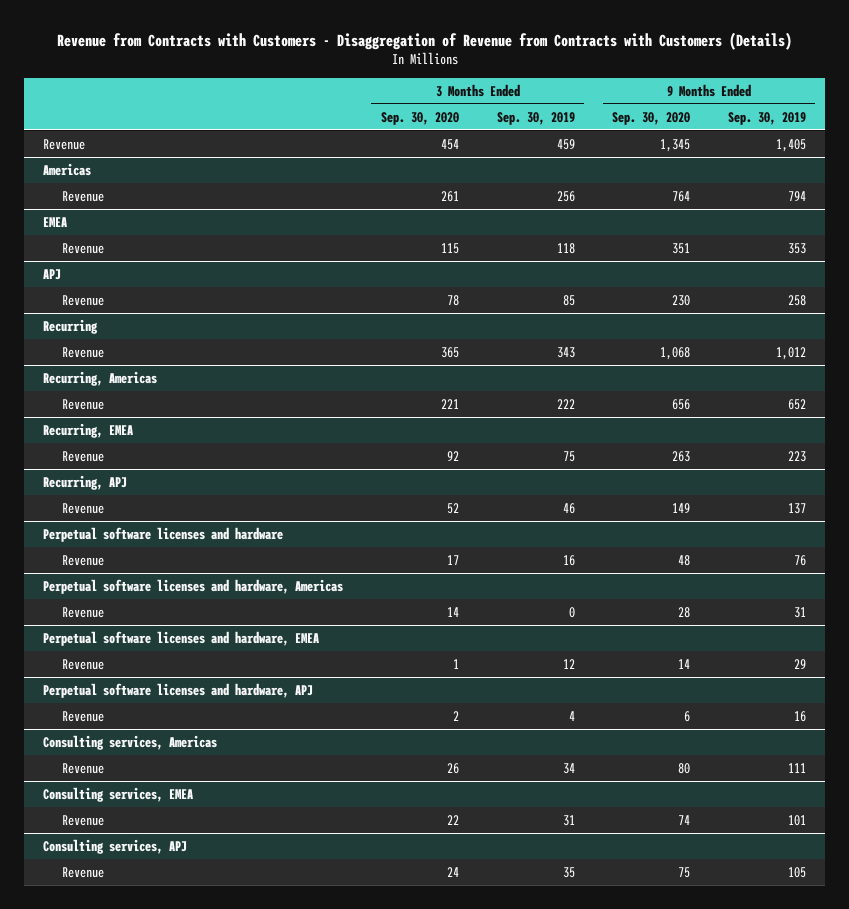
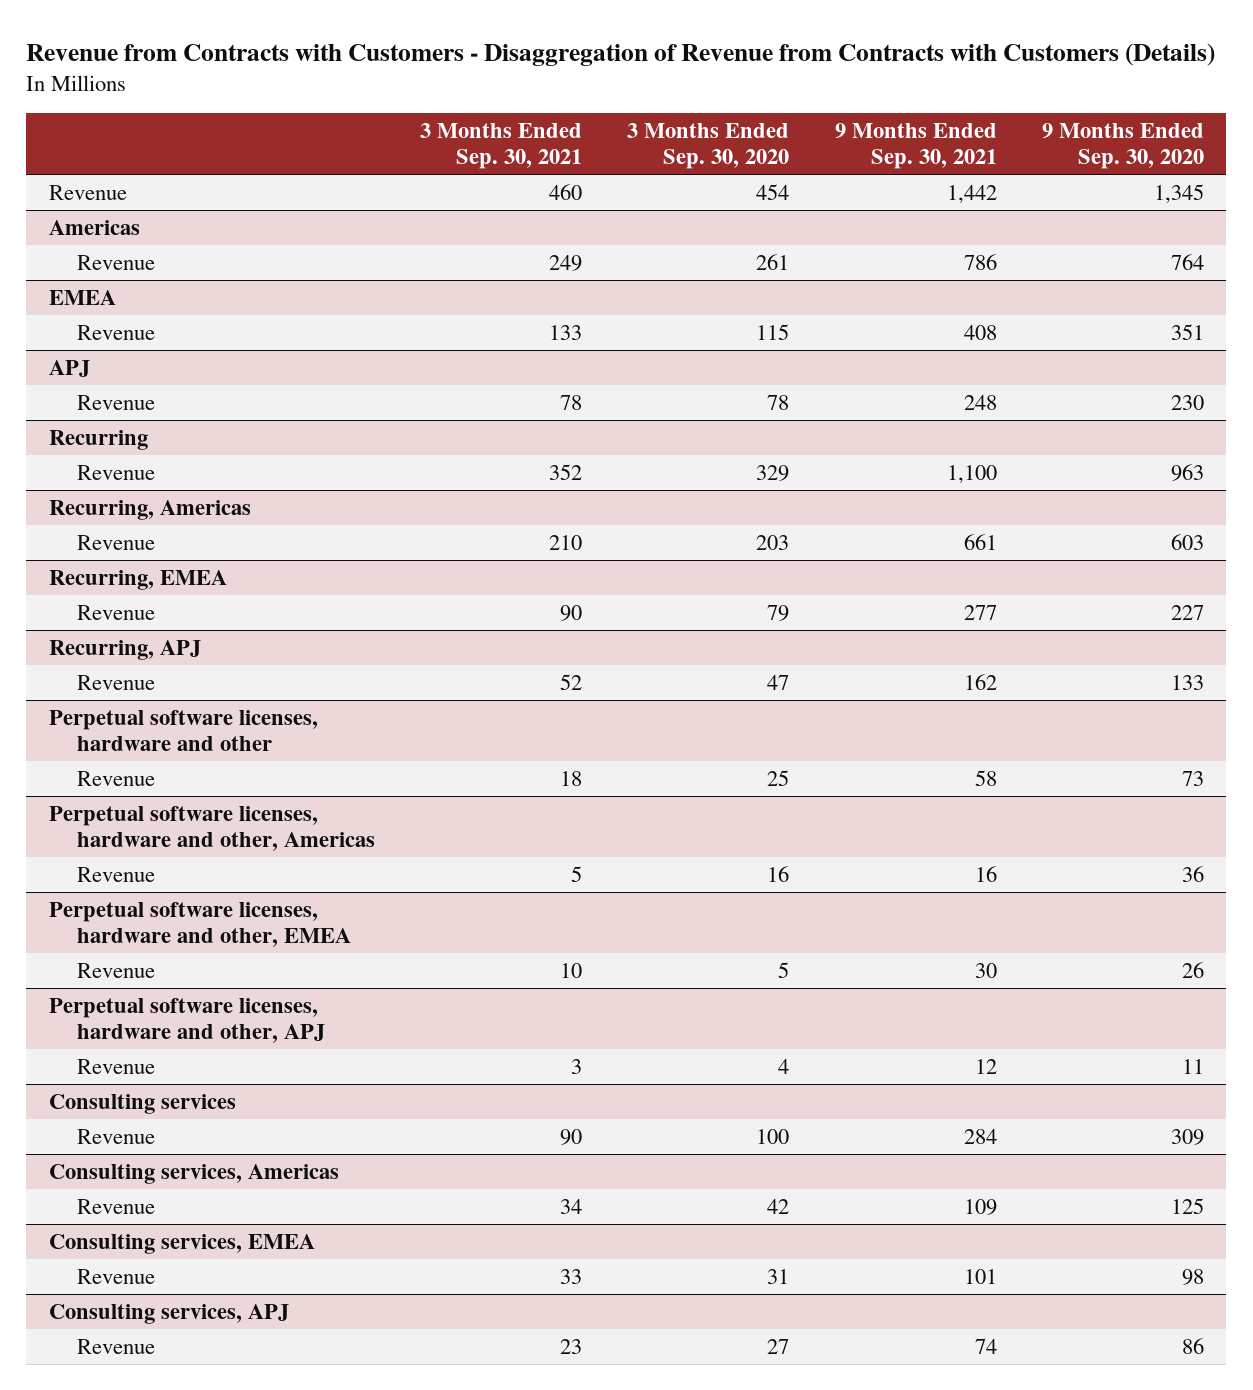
- | 3 Months Ended Sep. 30, 2020 | 3 Months Ended Sep. 30, 2019 | 9 Months Ended Sep. 30, 2020 | 9 Months Ended Sep. 30, 2019
+ | 3 Months Ended Sep. 30, 2021 | 3 Months Ended Sep. 30, 2020 | 9 Months Ended Sep. 30, 2021 | 9 Months Ended Sep. 30, 2020
@ Recurring
- Revenue | 365 | 343 | 1,068 | 1,012
+ Revenue | 352 | 329 | 1,100 | 963
@ Recurring, Americas
- Revenue | 221 | 222 | 656 | 652
+ Revenue | 210 | 203 | 661 | 603
@ Recurring, EMEA
- Revenue | 92 | 75 | 263 | 223
+ Revenue | 90 | 79 | 277 | 227
@ Recurring, APJ
- Revenue | 52 | 46 | 149 | 137
- Perpetual software licenses and hardware
- Revenue | 17 | 16 | 48 | 76
- Perpetual software licenses and hardware, Americas
- Revenue | 14 | 0 | 28 | 31
- Perpetual software licenses and hardware, EMEA
- Revenue | 1 | 12 | 14 | 29
- Perpetual software licenses and hardware, APJ
- Revenue | 2 | 4 | 6 | 16
@ Recurring, APJ
+ Revenue | 52 | 47 | 162 | 133
+ Perpetual software licenses, hardware and other
+ Revenue | 18 | 25 | 58 | 73
+ Perpetual software licenses, hardware and other, Americas
+ Revenue | 5 | 16 | 16 | 36
+ Perpetual software licenses, hardware and other, EMEA
+ Revenue | 10 | 5 | 30 | 26
+ Perpetual software licenses, hardware and other, APJ
+ Revenue | 3 | 4 | 12 | 11
+ Consulting services
+ Revenue | 90 | 100 | 284 | 309
@ Consulting services, Americas
- Revenue | 26 | 34 | 80 | 111
+ Revenue | 34 | 42 | 109 | 125
@ Consulting services, EMEA
- Revenue | 22 | 31 | 74 | 101
+ Revenue | 33 | 31 | 101 | 98
@ Consulting services, APJ
- Revenue | 24 | 35 | 75 | 105
+ Revenue | 23 | 27 | 74 | 86

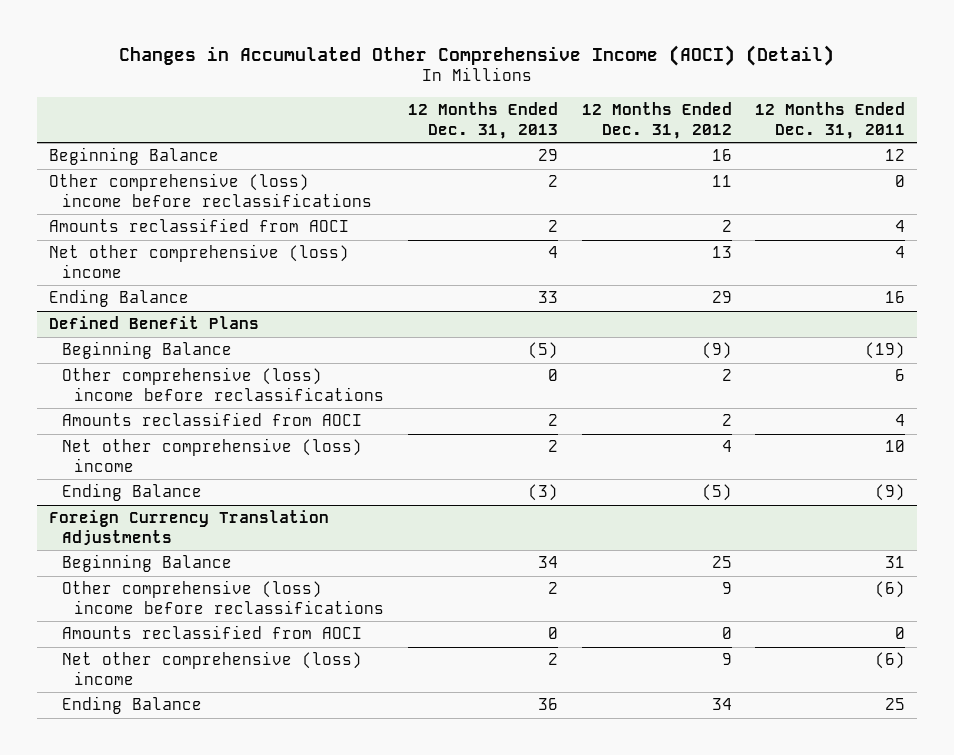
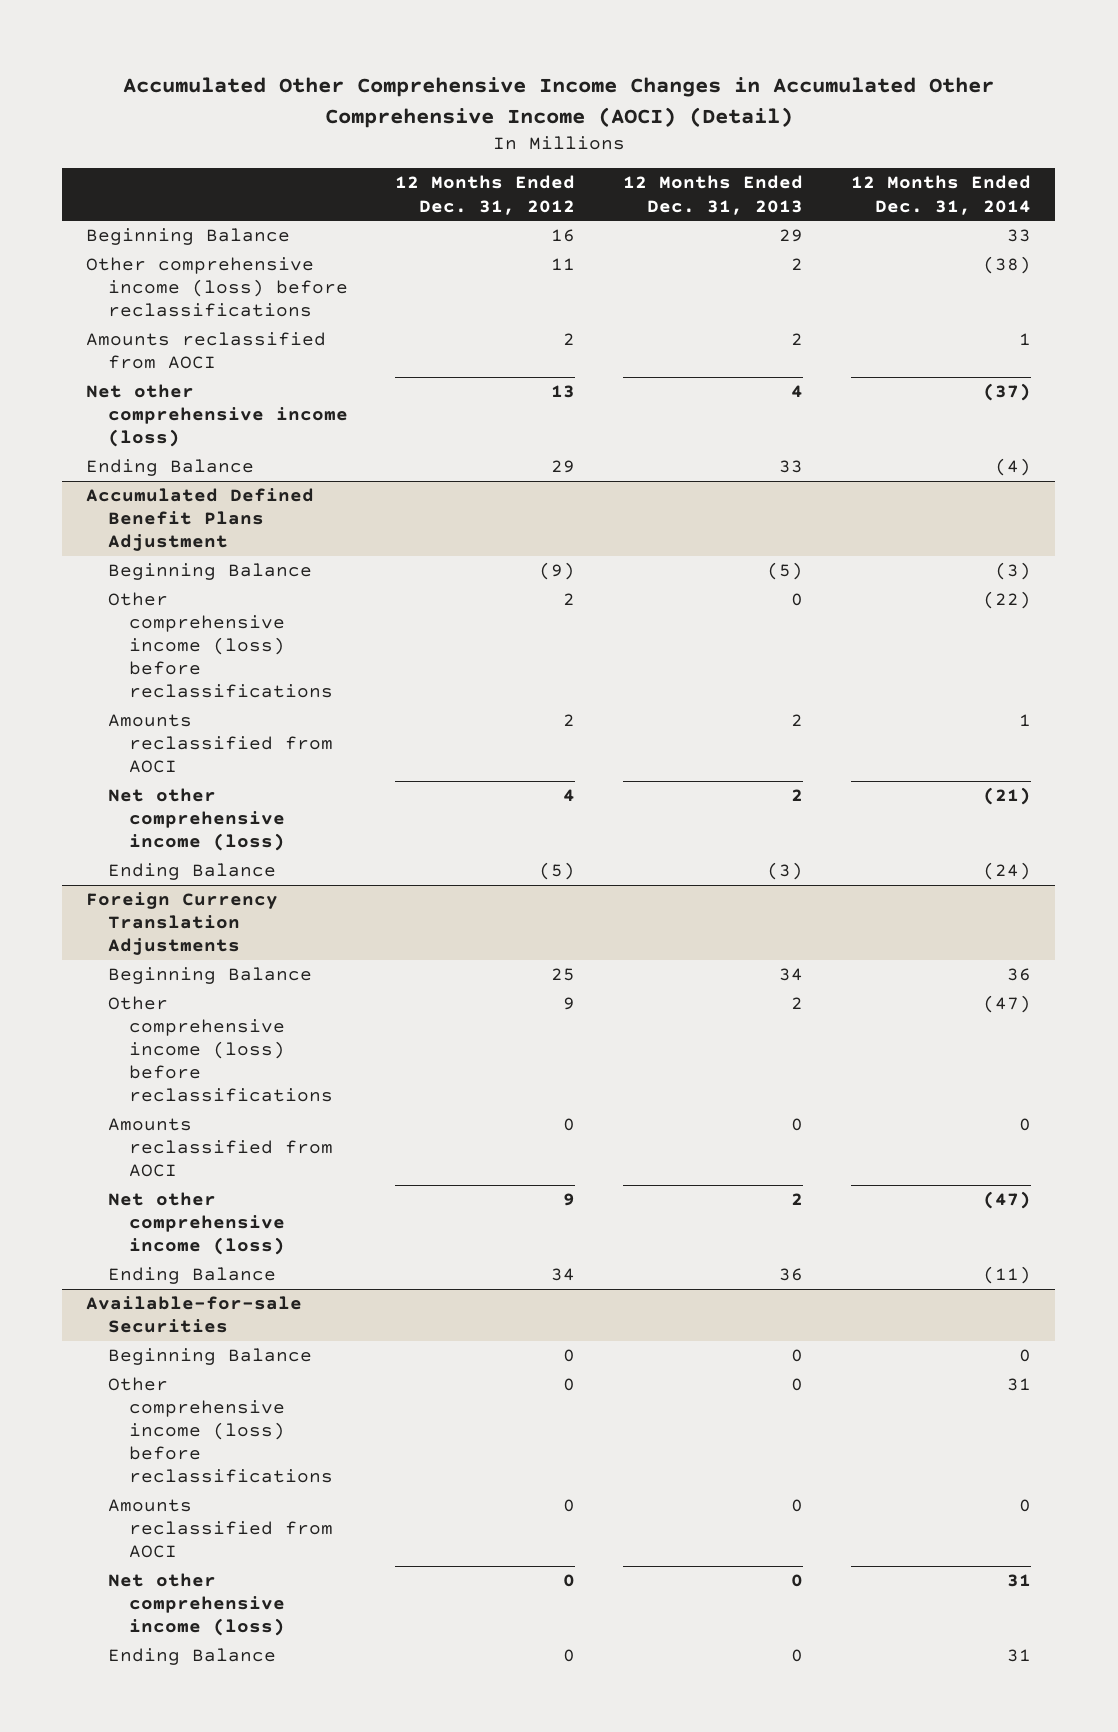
- Changes in Accumulated Other Comprehensive Income (AOCI) (Detail)
+ Accumulated Other Comprehensive Income Changes in Accumulated Other Comprehensive Income (AOCI) (Detail)
- | 12 Months Ended Dec. 31, 2013 | 12 Months Ended Dec. 31, 2012 | 12 Months Ended Dec. 31, 2011
+ | 12 Months Ended Dec. 31, 2012 | 12 Months Ended Dec. 31, 2013 | 12 Months Ended Dec. 31, 2014
- Other comprehensive (loss) income before reclassifications | 2 | 11 | 0
+ Other comprehensive income (loss) before reclassifications | 11 | 2 | (38)
- Net other comprehensive (loss) income | 4 | 13 | 4
+ Net other comprehensive income (loss) | 13 | 4 | (37)
- Defined Benefit Plans
+ Accumulated Defined Benefit Plans Adjustment
- Other comprehensive (loss) income before reclassifications | 0 | 2 | 6
+ Other comprehensive income (loss) before reclassifications | 2 | 0 | (22)
- Net other comprehensive (loss) income | 2 | 4 | 10
+ Net other comprehensive income (loss) | 4 | 2 | (21)
@ Foreign Currency Translation Adjustments
- Other comprehensive (loss) income before reclassifications | 2 | 9 | (6)
+ Other comprehensive income (loss) before reclassifications | 9 | 2 | (47)
- Net other comprehensive (loss) income | 2 | 9 | (6)
+ Net other comprehensive income (loss) | 9 | 2 | (47)
+ Available-for-sale Securities
+ Beginning Balance | 0 | 0 | 0
+ Other comprehensive income (loss) before reclassifications | 0 | 0 | 31
+ Amounts reclassified from AOCI | 0 | 0 | 0
+ Net other comprehensive income (loss) | 0 | 0 | 31
+ Ending Balance | 0 | 0 | 31

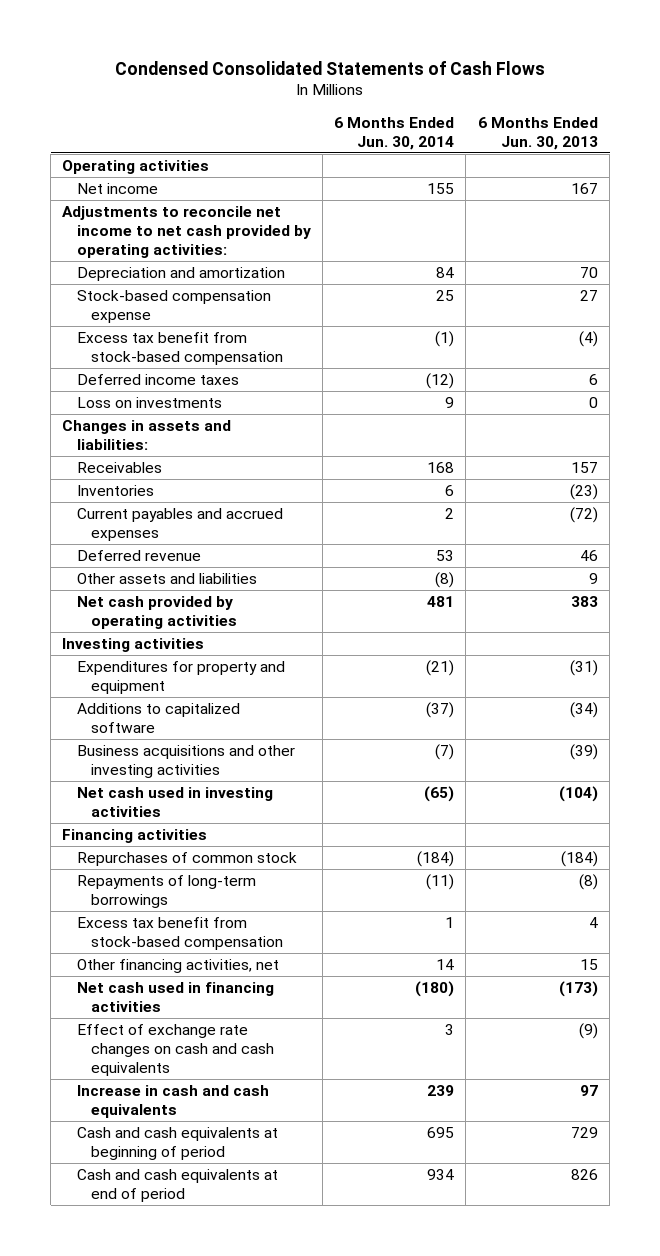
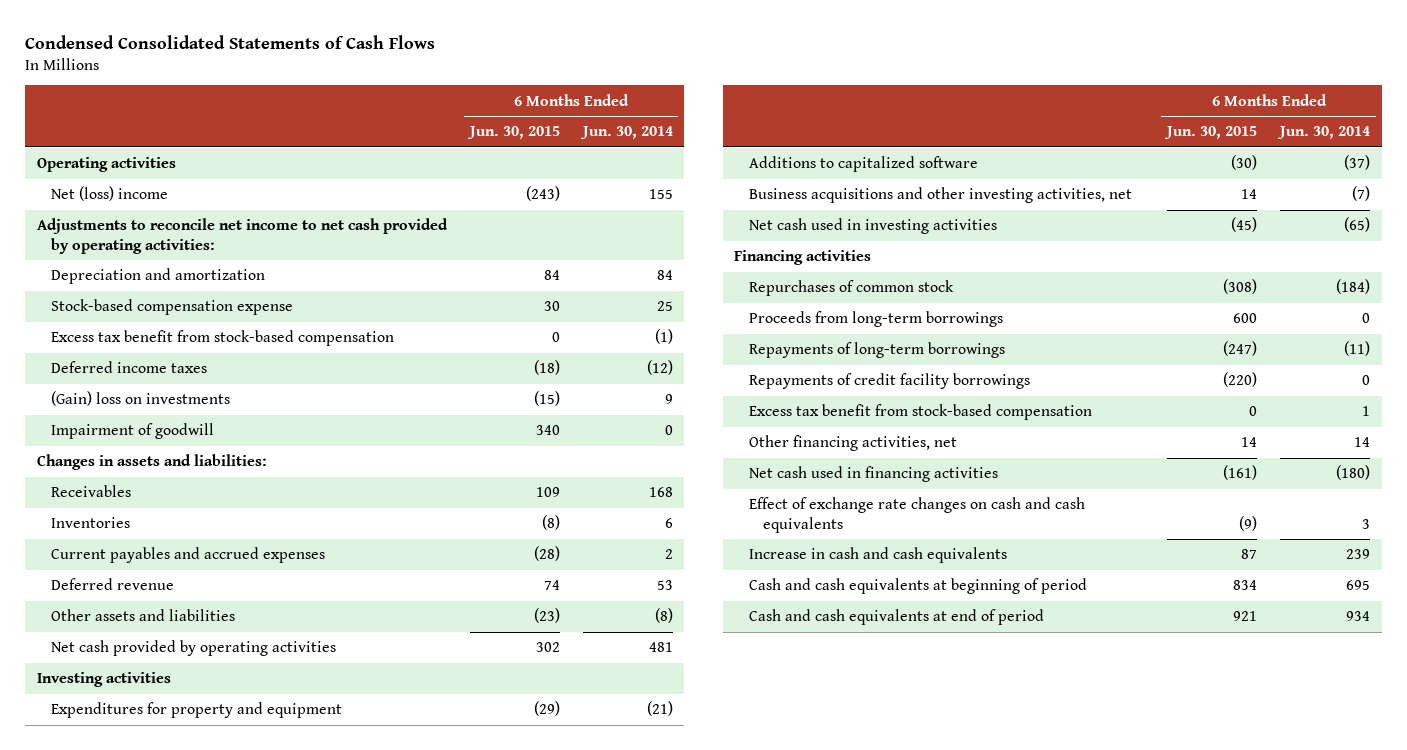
- | 6 Months Ended Jun. 30, 2014 | 6 Months Ended Jun. 30, 2013
+ | 6 Months Ended Jun. 30, 2015 | 6 Months Ended Jun. 30, 2014
- Net income | 155 | 167
+ Net (loss) income | (243) | 155
- Loss on investments | 9 | 0
+ (Gain) loss on investments | (15) | 9
+ Impairment of goodwill | 340 | 0
- Business acquisitions and other investing activities | (7) | (39)
+ Business acquisitions and other investing activities, net | 14 | (7)
+ Proceeds from long-term borrowings | 600 | 0
+ Repayments of credit facility borrowings | (220) | 0

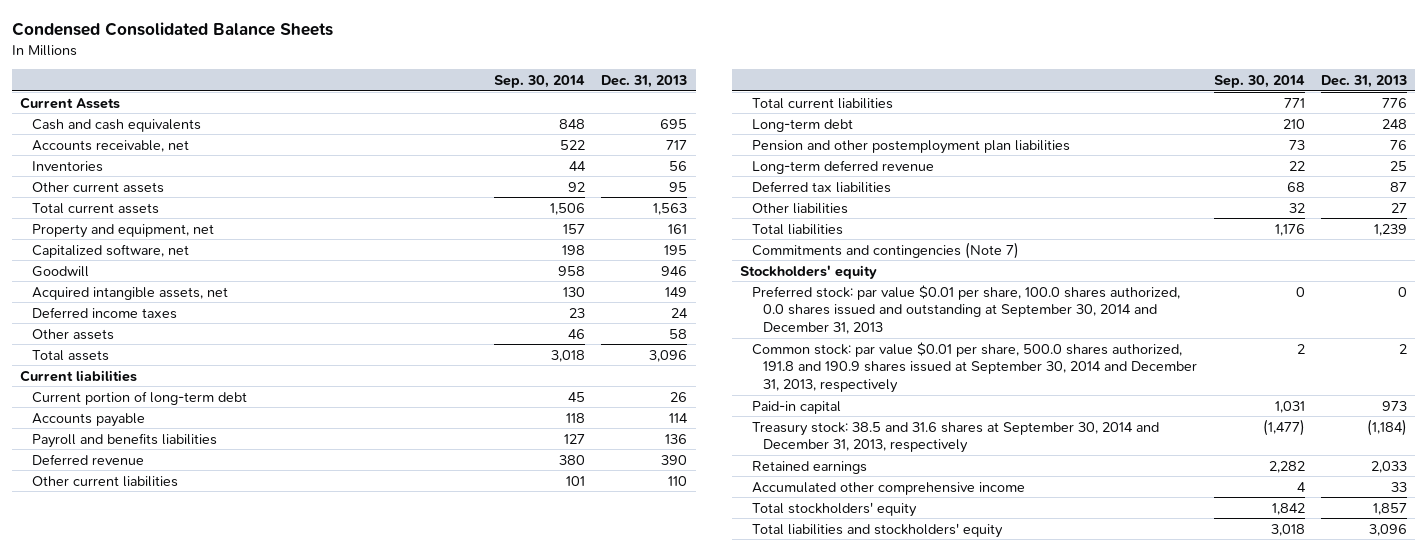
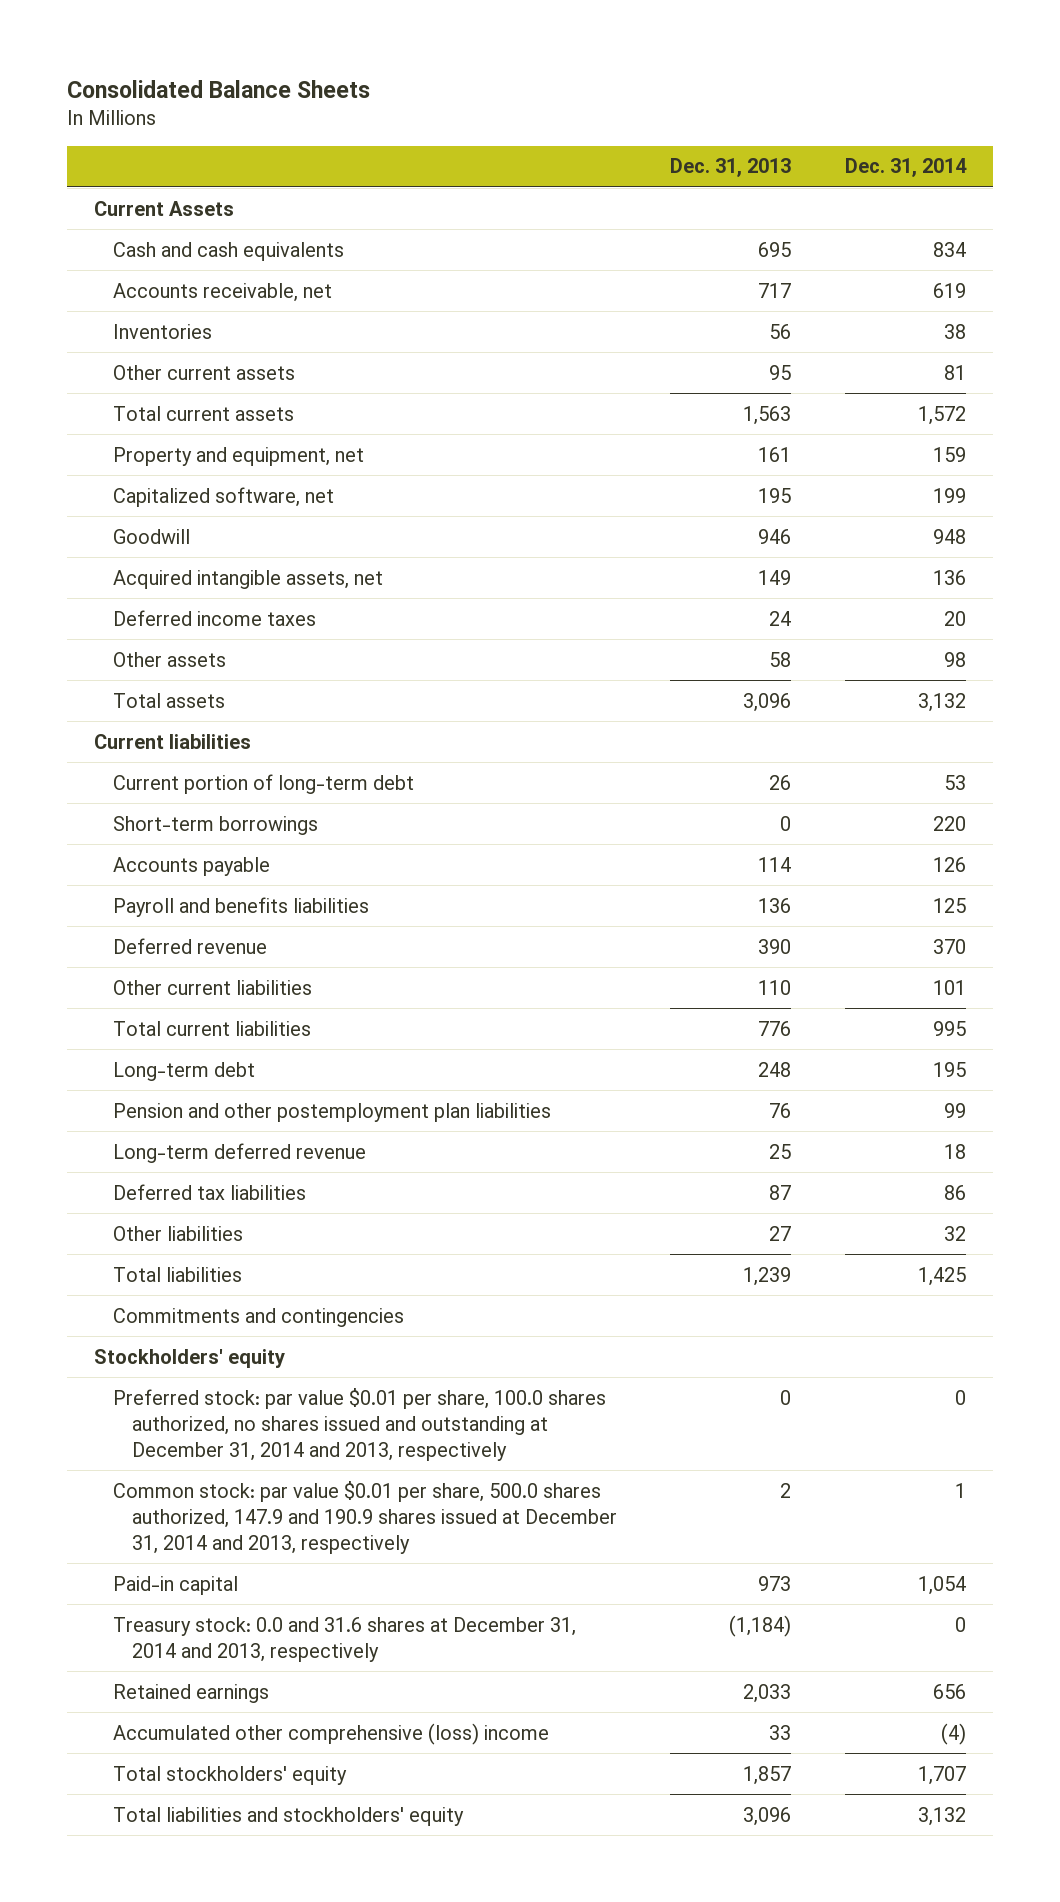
- Condensed Consolidated Balance Sheets
+ Consolidated Balance Sheets
- | Sep. 30, 2014 | Dec. 31, 2013
+ | Dec. 31, 2013 | Dec. 31, 2014
+ Short-term borrowings | 0 | 220
- Commitments and contingencies (Note 7)
+ Commitments and contingencies
- Preferred stock: par value $0.01 per share, 100.0 shares authorized, 0.0 shares issued and outstanding at September 30, 2014 and December 31, 2013 | 0 | 0
- Common stock: par value $0.01 per share, 500.0 shares authorized, 191.8 and 190.9 shares issued at September 30, 2014 and December 31, 2013, respectively | 2 | 2
+ Preferred stock: par value $0.01 per share, 100.0 shares authorized, no shares issued and outstanding at December 31, 2014 and 2013, respectively | 0 | 0
+ Common stock: par value $0.01 per share, 500.0 shares authorized, 147.9 and 190.9 shares issued at December 31, 2014 and 2013, respectively | 2 | 1
- Treasury stock: 38.5 and 31.6 shares at September 30, 2014 and December 31, 2013, respectively | (1,477) | (1,184)
+ Treasury stock: 0.0 and 31.6 shares at December 31, 2014 and 2013, respectively | (1,184) | 0
- Accumulated other comprehensive income | 4 | 33
+ Accumulated other comprehensive (loss) income | 33 | (4)

